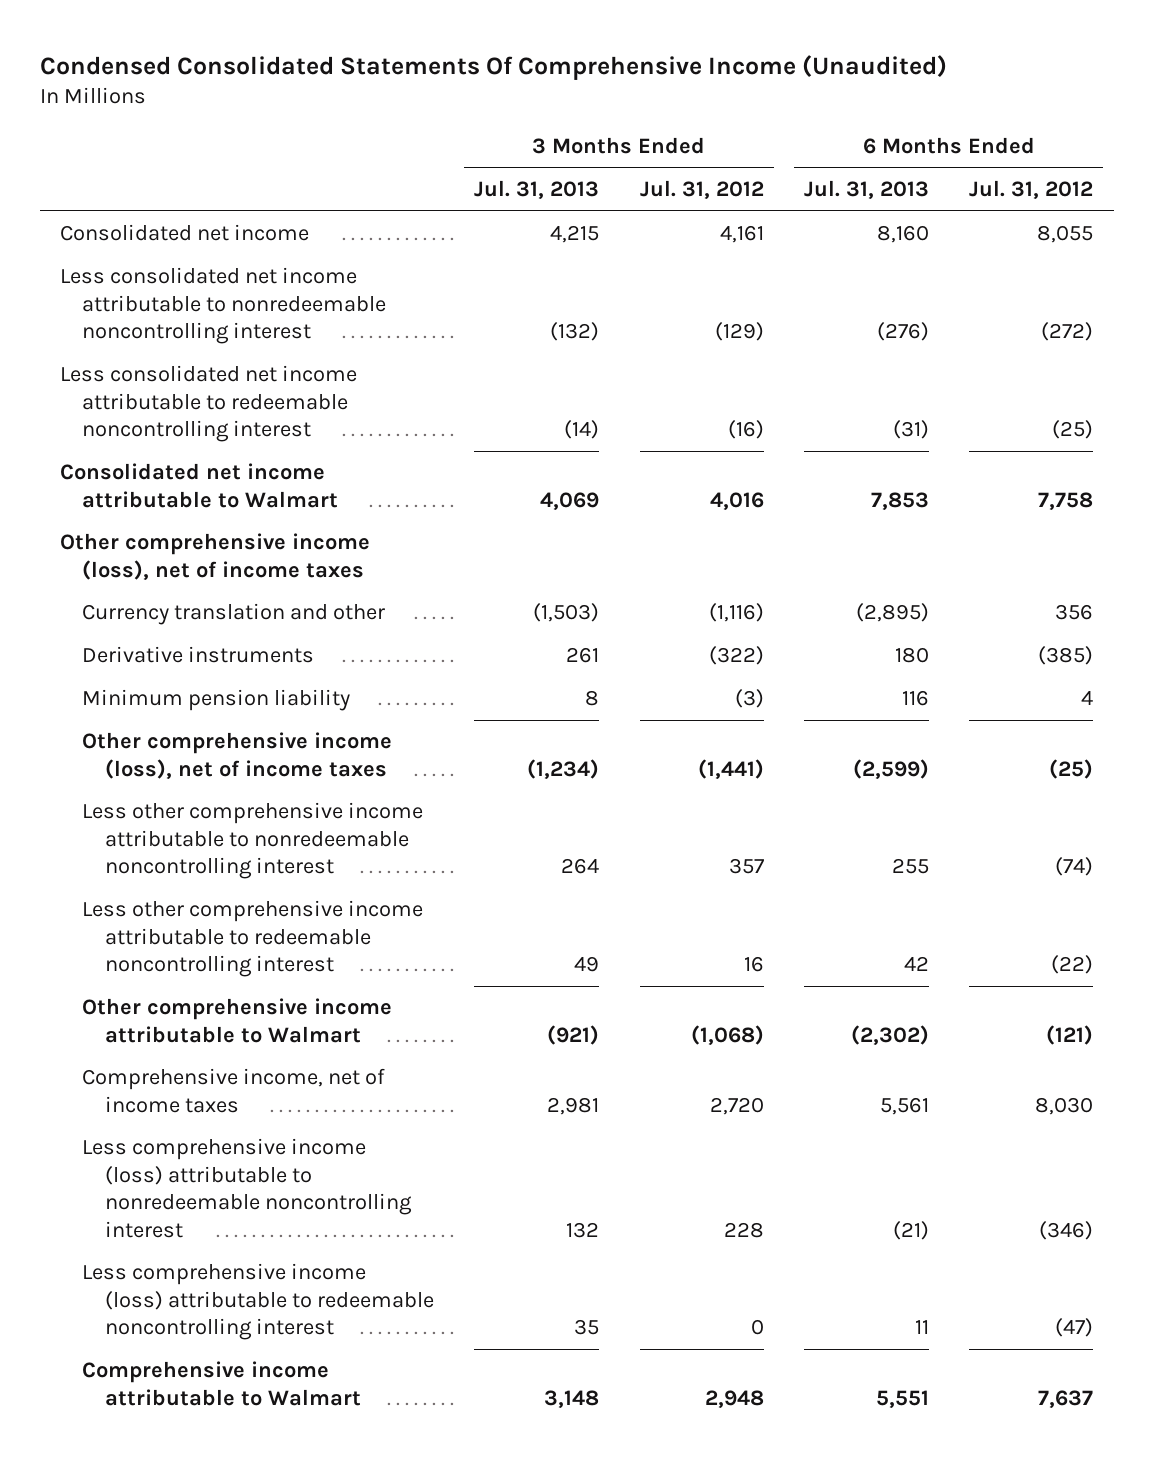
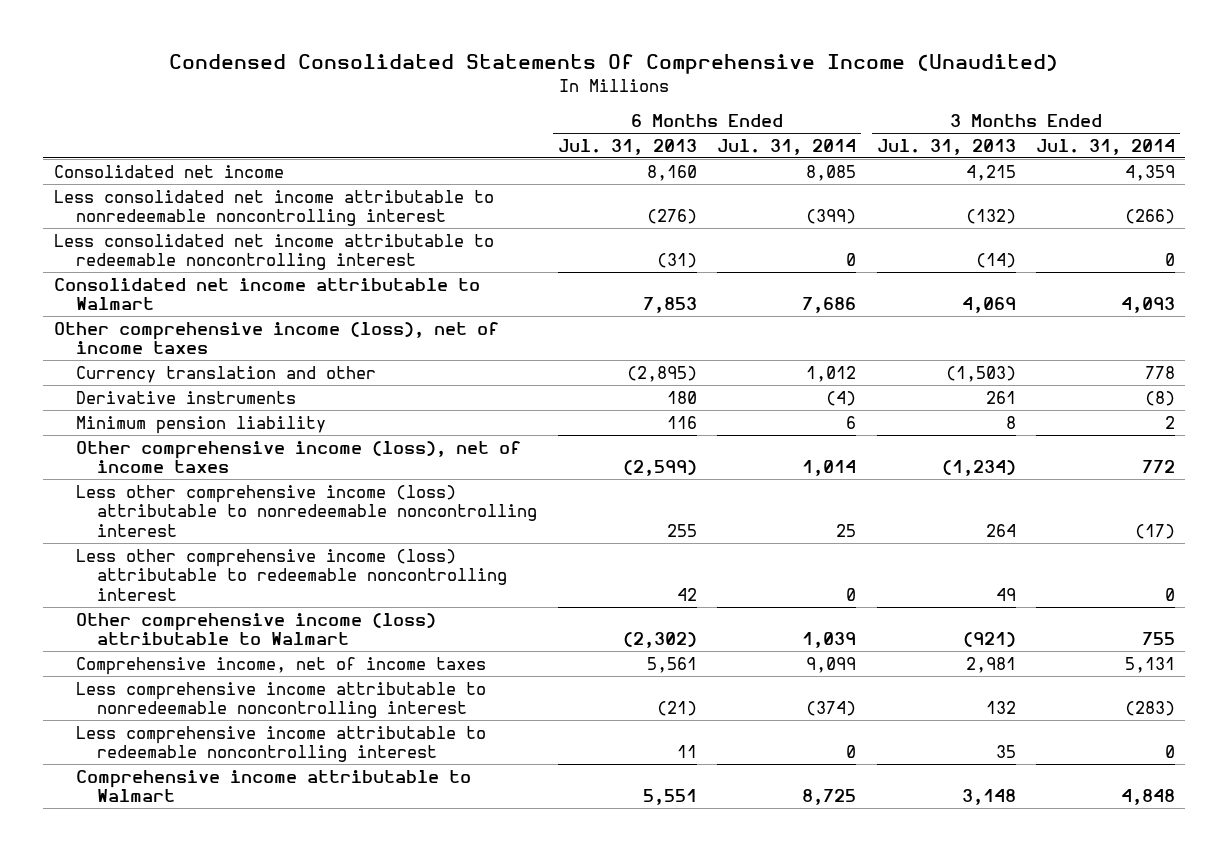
- | 3 Months Ended Jul. 31, 2013 | 3 Months Ended Jul. 31, 2012 | 6 Months Ended Jul. 31, 2013 | 6 Months Ended Jul. 31, 2012
+ | 6 Months Ended Jul. 31, 2013 | 6 Months Ended Jul. 31, 2014 | 3 Months Ended Jul. 31, 2013 | 3 Months Ended Jul. 31, 2014
- Less other comprehensive income attributable to nonredeemable noncontrolling interest | 264 | 357 | 255 | (74)
- Less other comprehensive income attributable to redeemable noncontrolling interest | 49 | 16 | 42 | (22)
- Other comprehensive income attributable to Walmart | (921) | (1,068) | (2,302) | (121)
+ Less other comprehensive income (loss) attributable to nonredeemable noncontrolling interest | 255 | 25 | 264 | (17)
+ Less other comprehensive income (loss) attributable to redeemable noncontrolling interest | 42 | 0 | 49 | 0
+ Other comprehensive income (loss) attributable to Walmart | (2,302) | 1,039 | (921) | 755
- Less comprehensive income (loss) attributable to nonredeemable noncontrolling interest | 132 | 228 | (21) | (346)
- Less comprehensive income (loss) attributable to redeemable noncontrolling interest | 35 | 0 | 11 | (47)
+ Less comprehensive income attributable to nonredeemable noncontrolling interest | (21) | (374) | 132 | (283)
+ Less comprehensive income attributable to redeemable noncontrolling interest | 11 | 0 | 35 | 0

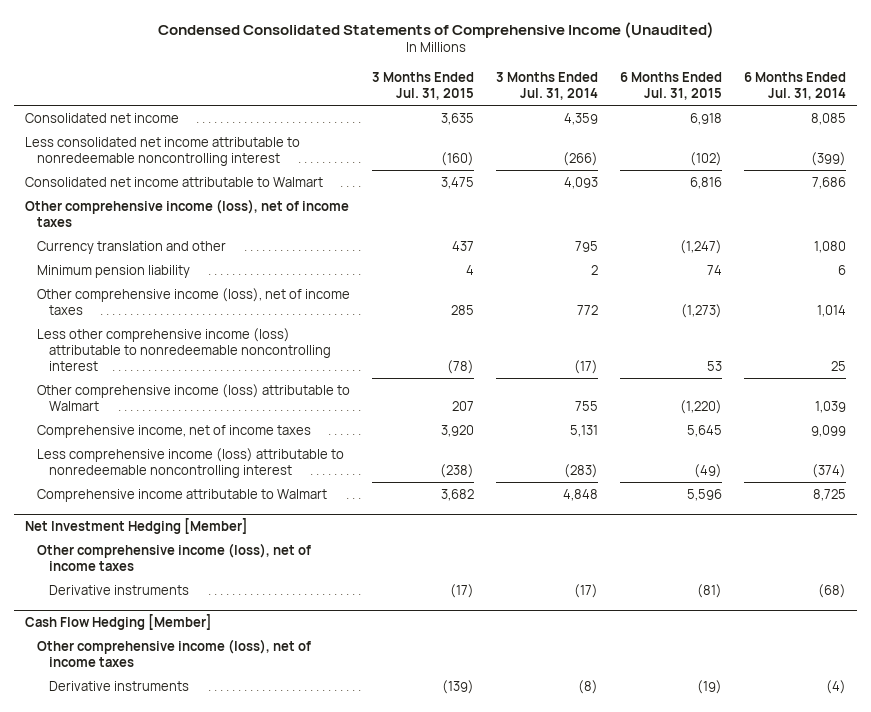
- Condensed Consolidated Statements Of Comprehensive Income (Unaudited)
+ Condensed Consolidated Statements of Comprehensive Income (Unaudited)
- | 6 Months Ended Jul. 31, 2013 | 6 Months Ended Jul. 31, 2014 | 3 Months Ended Jul. 31, 2013 | 3 Months Ended Jul. 31, 2014
+ | 3 Months Ended Jul. 31, 2015 | 3 Months Ended Jul. 31, 2014 | 6 Months Ended Jul. 31, 2015 | 6 Months Ended Jul. 31, 2014
- Less consolidated net income attributable to redeemable noncontrolling interest | (31) | 0 | (14) | 0
- Currency translation and other | (2,895) | 1,012 | (1,503) | 778
- Derivative instruments | 180 | (4) | 261 | (8)
+ Currency translation and other | 437 | 795 | (1,247) | 1,080
- Less other comprehensive income (loss) attributable to redeemable noncontrolling interest | 42 | 0 | 49 | 0
- Less comprehensive income attributable to nonredeemable noncontrolling interest | (21) | (374) | 132 | (283)
- Less comprehensive income attributable to redeemable noncontrolling interest | 11 | 0 | 35 | 0
+ Less comprehensive income (loss) attributable to nonredeemable noncontrolling interest | (238) | (283) | (49) | (374)
+ Net Investment Hedging [Member]
+ Other comprehensive income (loss), net of income taxes
+ Derivative instruments | (17) | (17) | (81) | (68)
+ Cash Flow Hedging [Member]
+ Other comprehensive income (loss), net of income taxes
+ Derivative instruments | (139) | (8) | (19) | (4)

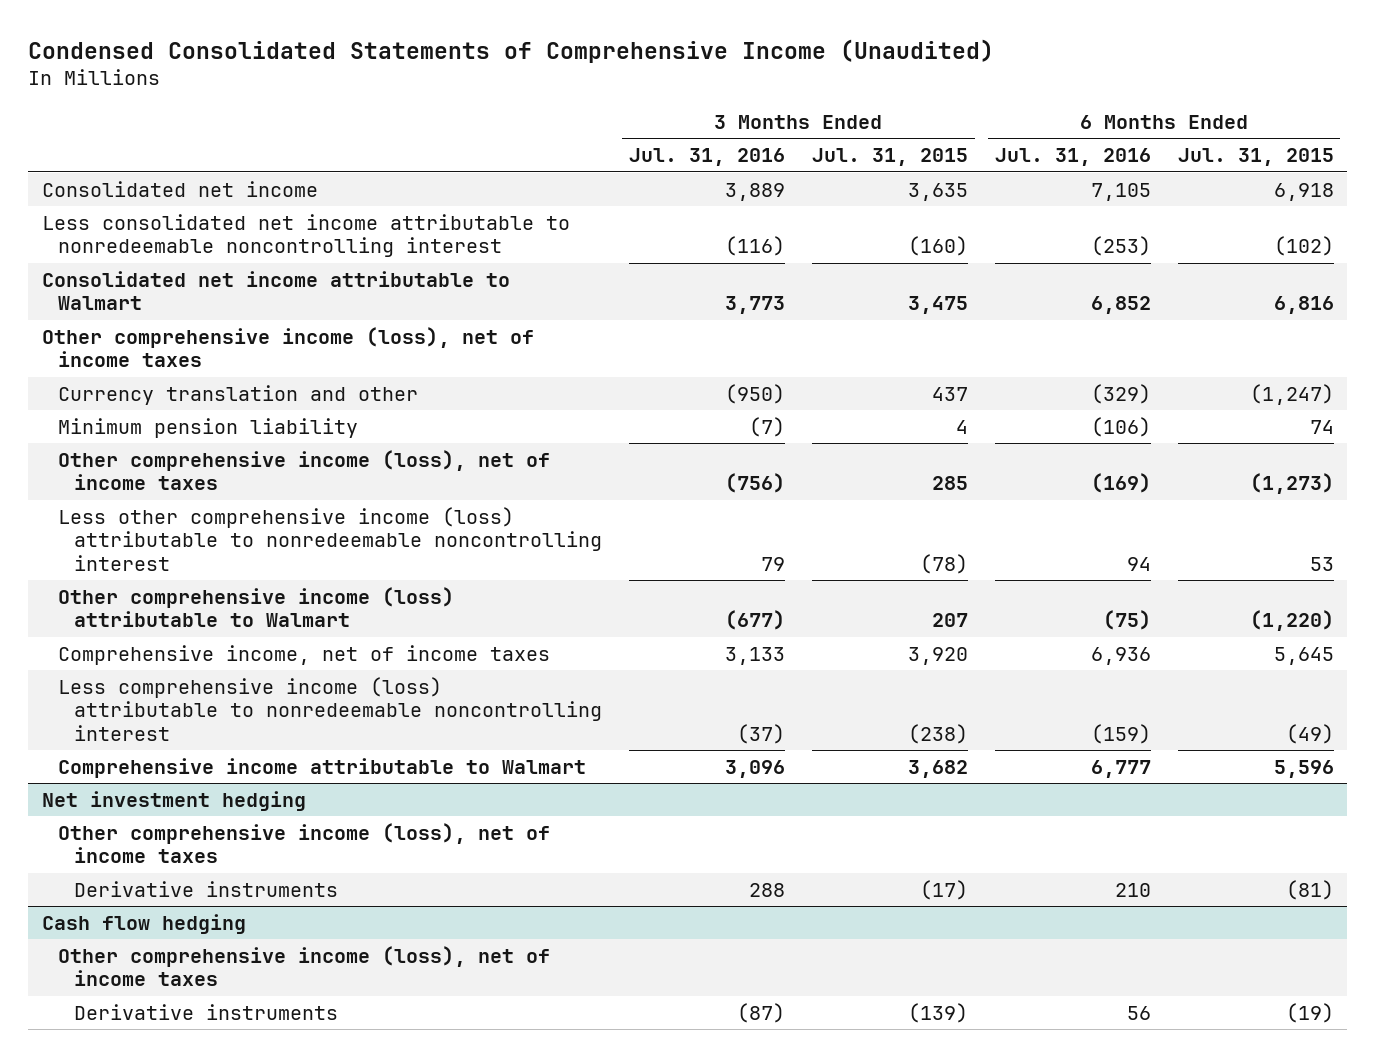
- | 3 Months Ended Jul. 31, 2015 | 3 Months Ended Jul. 31, 2014 | 6 Months Ended Jul. 31, 2015 | 6 Months Ended Jul. 31, 2014
+ | 3 Months Ended Jul. 31, 2016 | 3 Months Ended Jul. 31, 2015 | 6 Months Ended Jul. 31, 2016 | 6 Months Ended Jul. 31, 2015
- Net Investment Hedging [Member]
+ Net investment hedging
- Cash Flow Hedging [Member]
+ Cash flow hedging

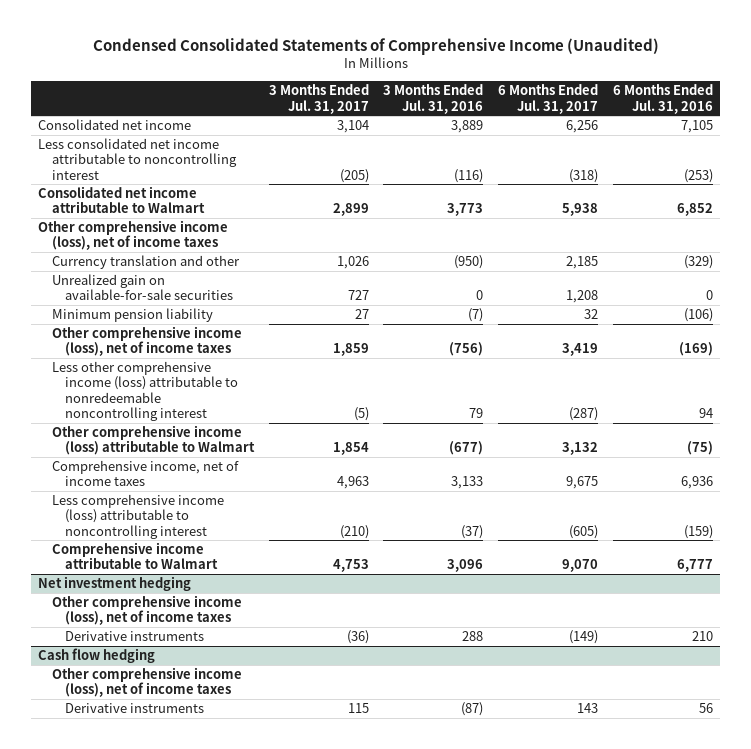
- | 3 Months Ended Jul. 31, 2016 | 3 Months Ended Jul. 31, 2015 | 6 Months Ended Jul. 31, 2016 | 6 Months Ended Jul. 31, 2015
+ | 3 Months Ended Jul. 31, 2017 | 3 Months Ended Jul. 31, 2016 | 6 Months Ended Jul. 31, 2017 | 6 Months Ended Jul. 31, 2016
- Less consolidated net income attributable to nonredeemable noncontrolling interest | (116) | (160) | (253) | (102)
+ Less consolidated net income attributable to noncontrolling interest | (205) | (116) | (318) | (253)
+ Unrealized gain on available-for-sale securities | 727 | 0 | 1,208 | 0
- Less comprehensive income (loss) attributable to nonredeemable noncontrolling interest | (37) | (238) | (159) | (49)
+ Less comprehensive income (loss) attributable to noncontrolling interest | (210) | (37) | (605) | (159)

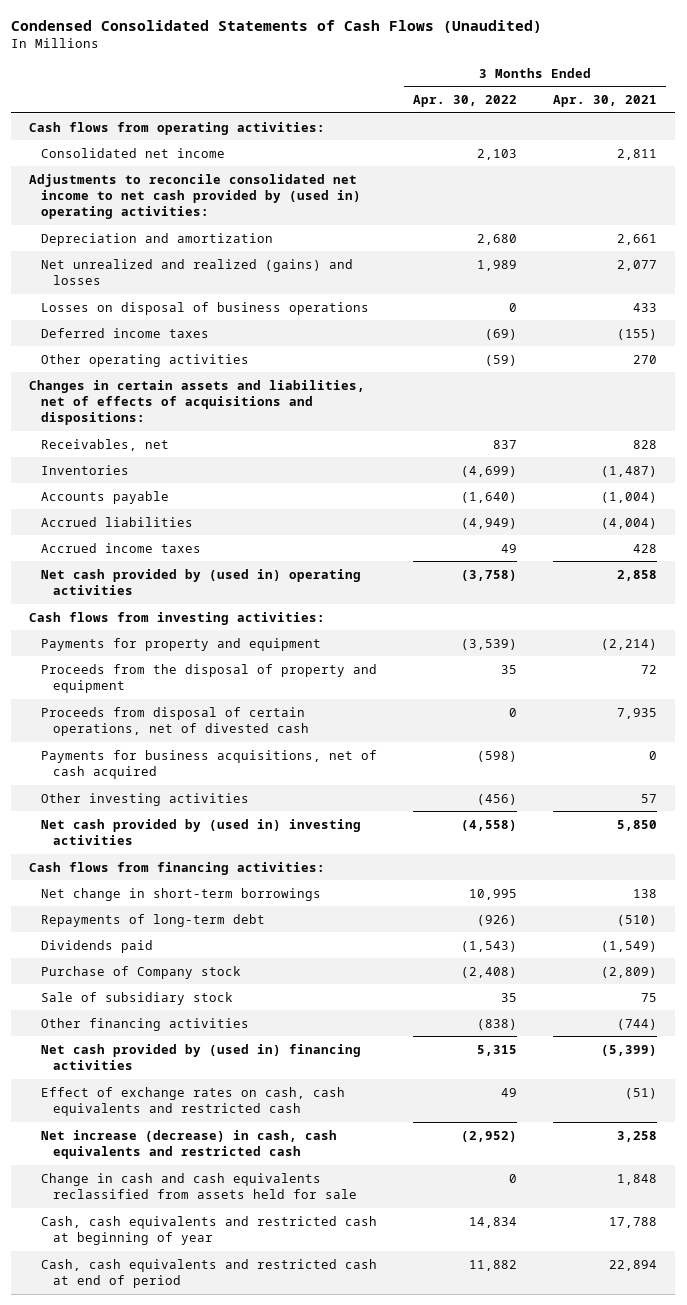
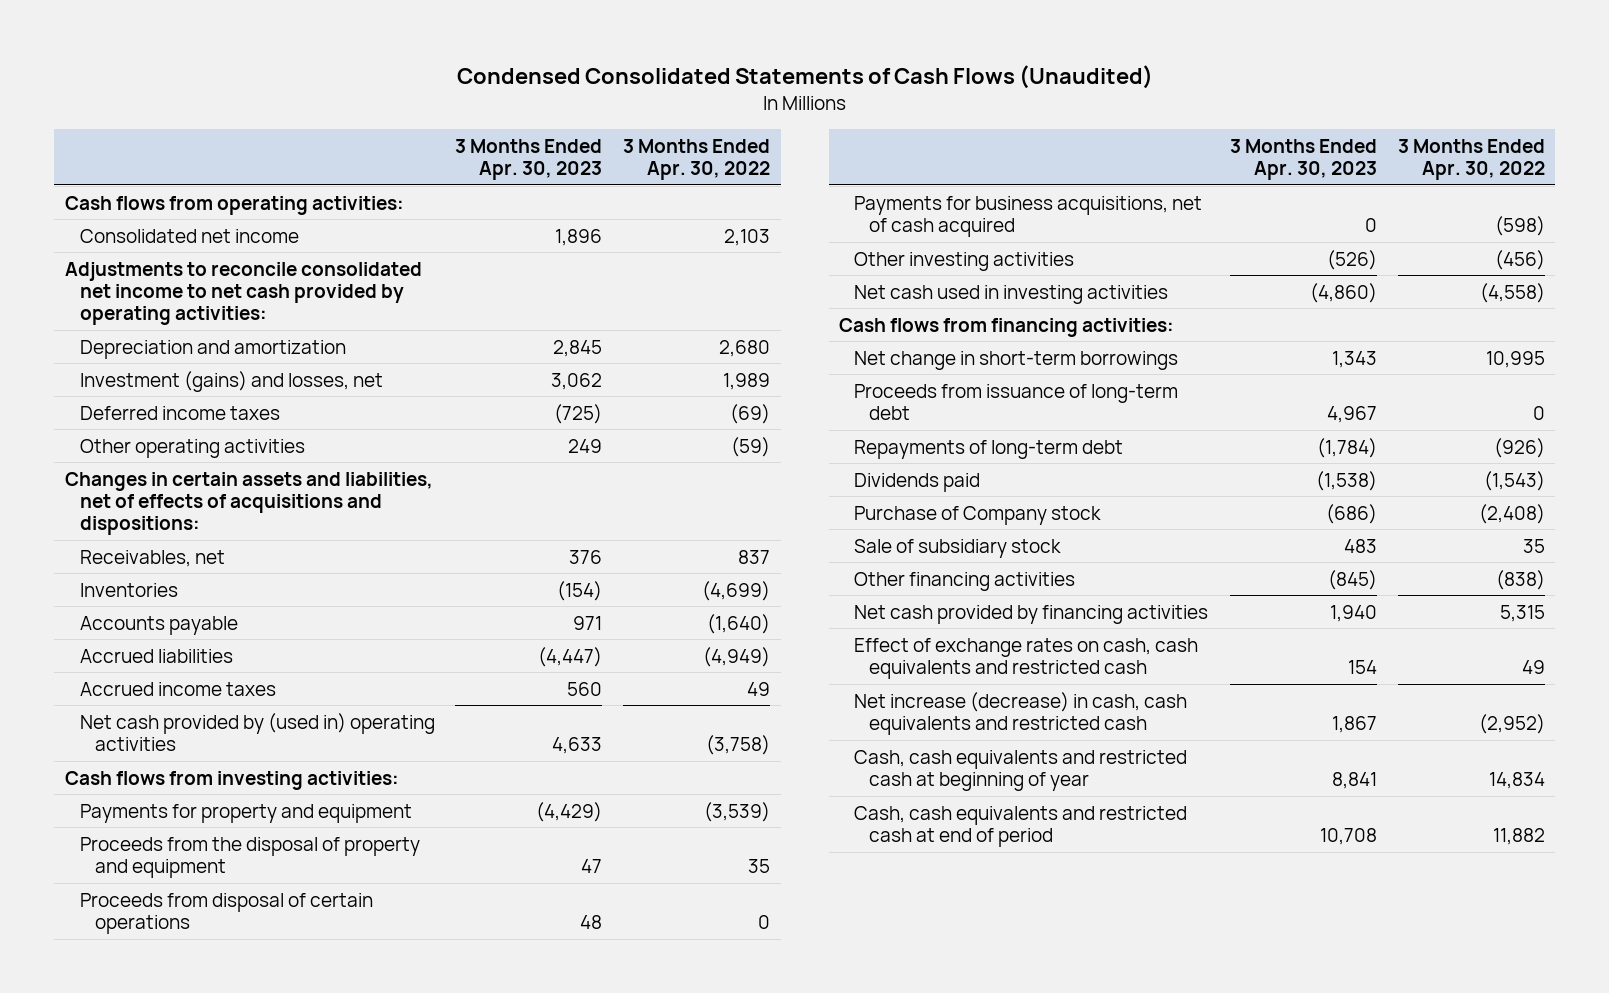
- | 3 Months Ended Apr. 30, 2022 | 3 Months Ended Apr. 30, 2021
+ | 3 Months Ended Apr. 30, 2023 | 3 Months Ended Apr. 30, 2022
- Adjustments to reconcile consolidated net income to net cash provided by (used in) operating activities:
+ Adjustments to reconcile consolidated net income to net cash provided by operating activities:
- Net unrealized and realized (gains) and losses | 1,989 | 2,077
- Losses on disposal of business operations | 0 | 433
+ Investment (gains) and losses, net | 3,062 | 1,989
- Proceeds from disposal of certain operations, net of divested cash | 0 | 7,935
+ Proceeds from disposal of certain operations | 48 | 0
- Net cash provided by (used in) investing activities | (4,558) | 5,850
+ Net cash used in investing activities | (4,860) | (4,558)
+ Proceeds from issuance of long-term debt | 4,967 | 0
- Net cash provided by (used in) financing activities | 5,315 | (5,399)
+ Net cash provided by financing activities | 1,940 | 5,315
- Change in cash and cash equivalents reclassified from assets held for sale | 0 | 1,848

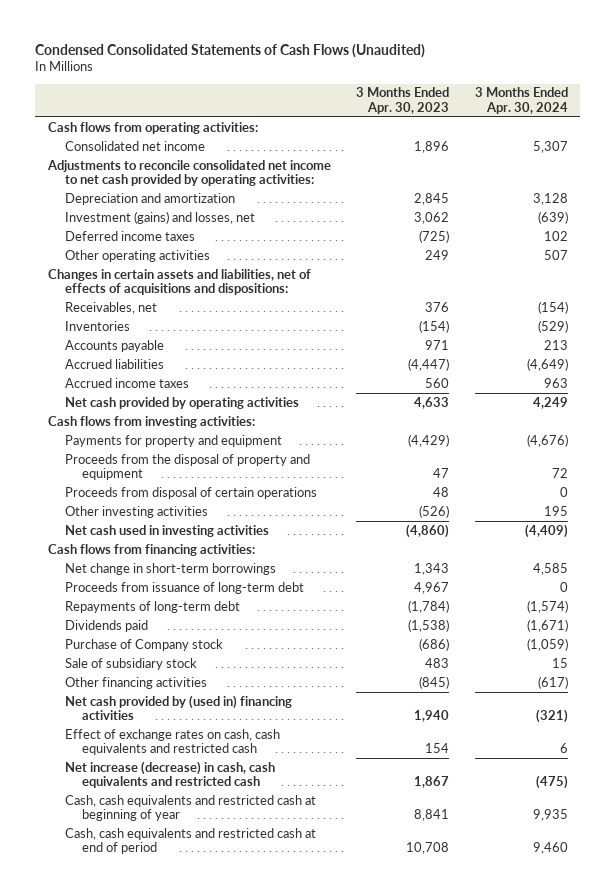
- | 3 Months Ended Apr. 30, 2023 | 3 Months Ended Apr. 30, 2022
+ | 3 Months Ended Apr. 30, 2023 | 3 Months Ended Apr. 30, 2024
- Net cash provided by (used in) operating activities | 4,633 | (3,758)
+ Net cash provided by operating activities | 4,633 | 4,249
- Payments for business acquisitions, net of cash acquired | 0 | (598)
- Net cash provided by financing activities | 1,940 | 5,315
+ Net cash provided by (used in) financing activities | 1,940 | (321)

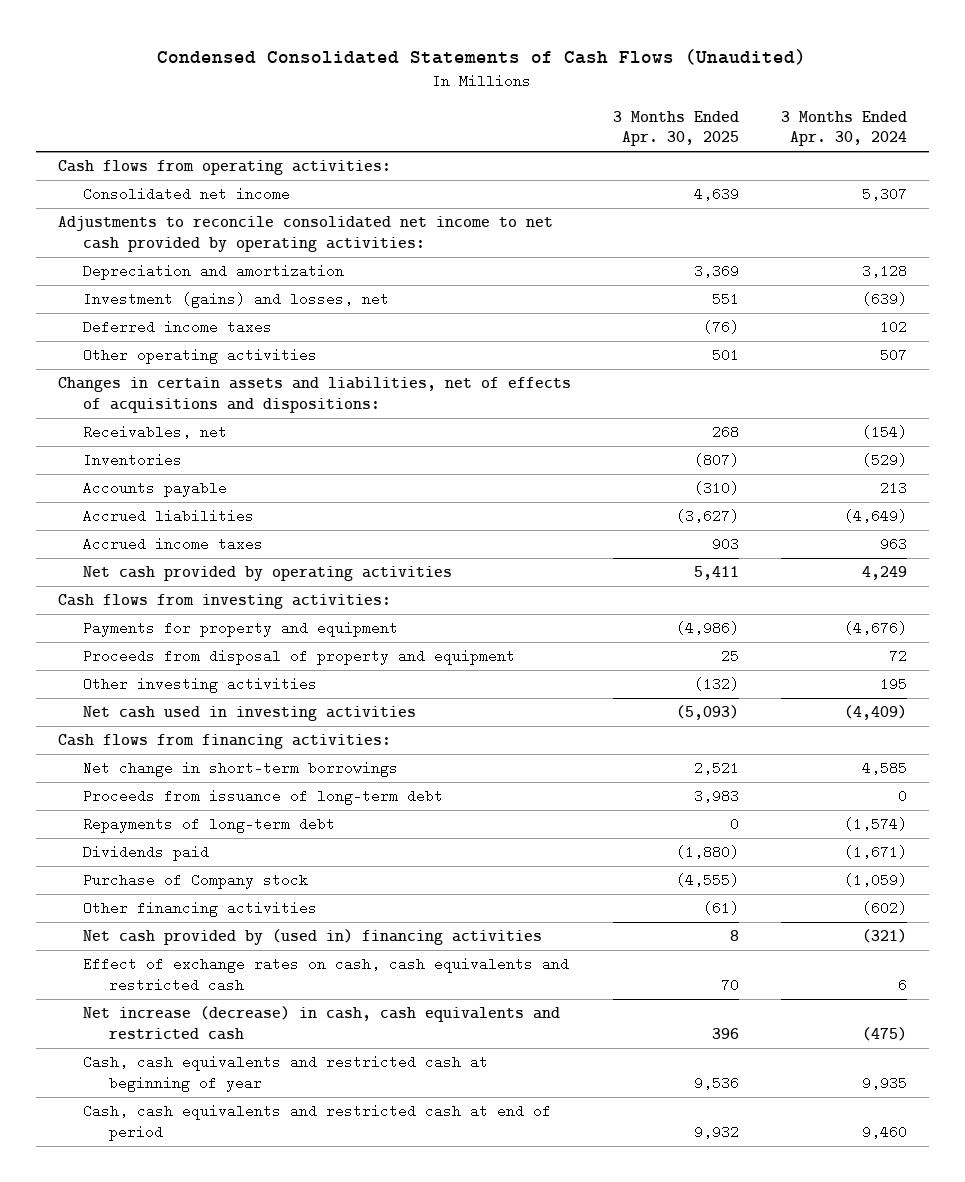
- | 3 Months Ended Apr. 30, 2023 | 3 Months Ended Apr. 30, 2024
+ | 3 Months Ended Apr. 30, 2025 | 3 Months Ended Apr. 30, 2024
- Proceeds from the disposal of property and equipment | 47 | 72
- Proceeds from disposal of certain operations | 48 | 0
+ Proceeds from disposal of property and equipment | 25 | 72
- Sale of subsidiary stock | 483 | 15
- Other financing activities | (845) | (617)
+ Other financing activities | (61) | (602)

